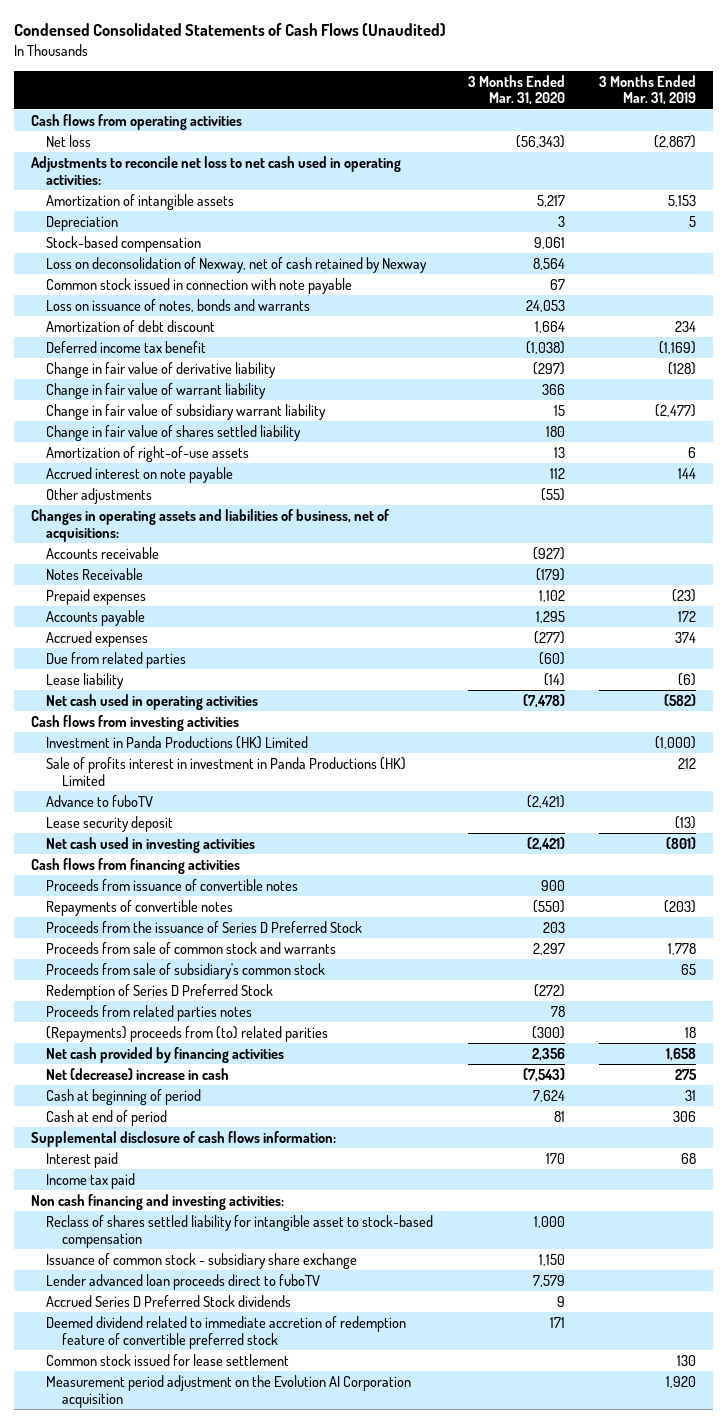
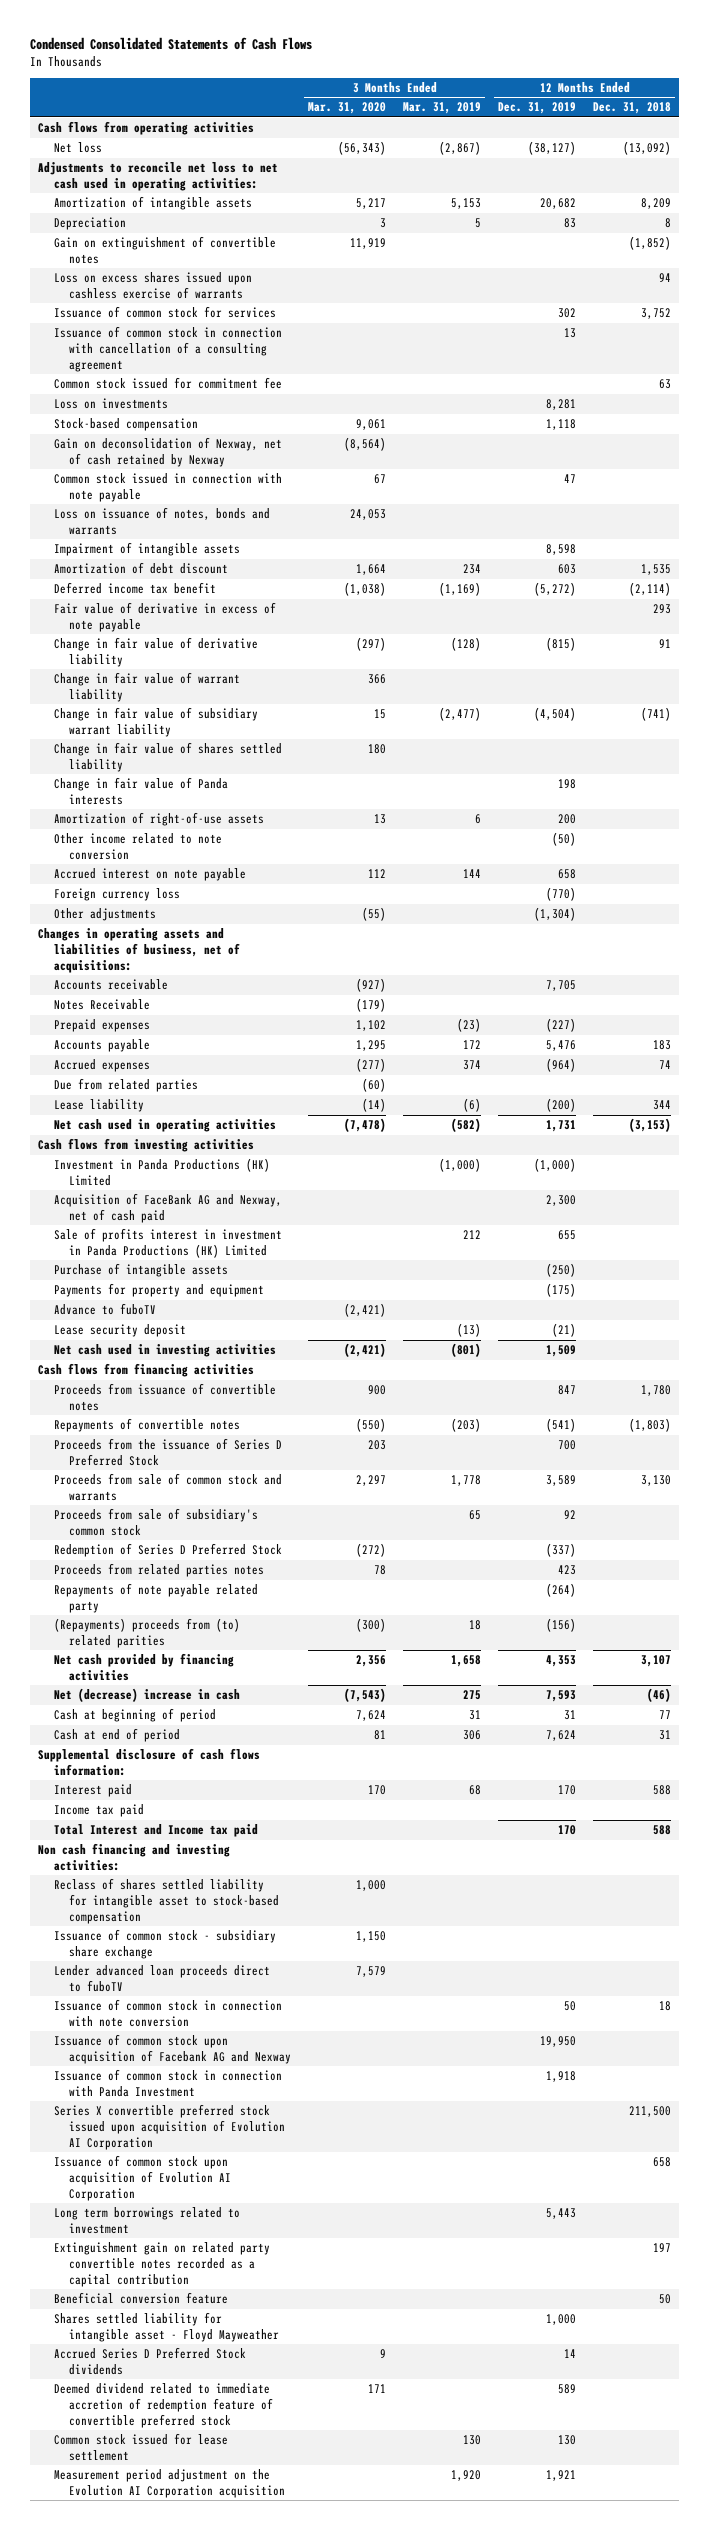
- Condensed Consolidated Statements of Cash Flows (Unaudited)
+ Condensed Consolidated Statements of Cash Flows
- | 3 Months Ended Mar. 31, 2020 | 3 Months Ended Mar. 31, 2019
+ | 3 Months Ended Mar. 31, 2020 | 3 Months Ended Mar. 31, 2019 | 12 Months Ended Dec. 31, 2019 | 12 Months Ended Dec. 31, 2018
+ Gain on extinguishment of convertible notes | 11,919 | | | (1,852)
+ Loss on excess shares issued upon cashless exercise of warrants | | | | 94
+ Issuance of common stock for services | | | 302 | 3,752
+ Issuance of common stock in connection with cancellation of a consulting agreement | | | 13 |
+ Common stock issued for commitment fee | | | | 63
+ Loss on investments | | | 8,281 |
- Loss on deconsolidation of Nexway, net of cash retained by Nexway | 8,564 |
+ Gain on deconsolidation of Nexway, net of cash retained by Nexway | (8,564) | | |
+ Impairment of intangible assets | | | 8,598 |
+ Fair value of derivative in excess of note payable | | | | 293
+ Change in fair value of Panda interests | | | 198 |
+ Other income related to note conversion | | | (50) |
+ Foreign currency loss | | | (770) |
+ Acquisition of FaceBank AG and Nexway, net of cash paid | | | 2,300 |
+ Purchase of intangible assets | | | (250) |
+ Payments for property and equipment | | | (175) |
+ Repayments of note payable related party | | | (264) |
+ Total Interest and Income tax paid | | | 170 | 588
+ Issuance of common stock in connection with note conversion | | | 50 | 18
+ Issuance of common stock upon acquisition of Facebank AG and Nexway | | | 19,950 |
+ Issuance of common stock in connection with Panda Investment | | | 1,918 |
+ Series X convertible preferred stock issued upon acquisition of Evolution AI Corporation | | | | 211,500
+ Issuance of common stock upon acquisition of Evolution AI Corporation | | | | 658
+ Long term borrowings related to investment | | | 5,443 |
+ Extinguishment gain on related party convertible notes recorded as a capital contribution | | | | 197
+ Beneficial conversion feature | | | | 50
+ Shares settled liability for intangible asset - Floyd Mayweather | | | 1,000 |

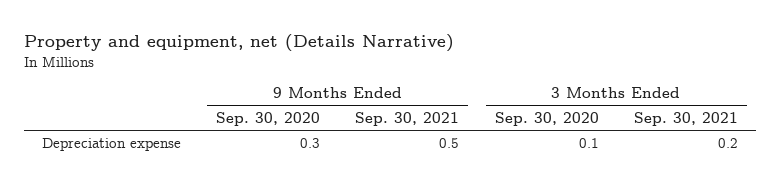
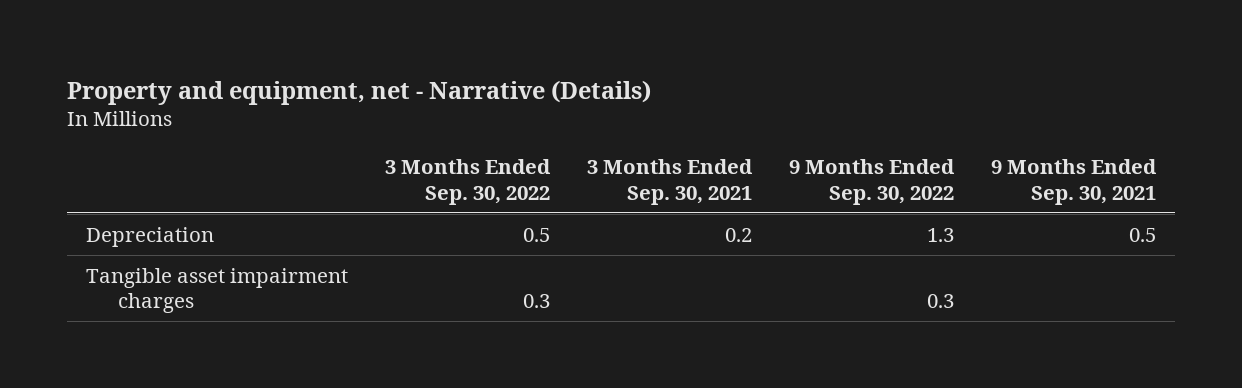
- Property and equipment, net (Details Narrative)
+ Property and equipment, net - Narrative (Details)
- | 9 Months Ended Sep. 30, 2020 | 9 Months Ended Sep. 30, 2021 | 3 Months Ended Sep. 30, 2020 | 3 Months Ended Sep. 30, 2021
+ | 3 Months Ended Sep. 30, 2022 | 3 Months Ended Sep. 30, 2021 | 9 Months Ended Sep. 30, 2022 | 9 Months Ended Sep. 30, 2021
- Depreciation expense | 0.3 | 0.5 | 0.1 | 0.2
+ Depreciation | 0.5 | 0.2 | 1.3 | 0.5
+ Tangible asset impairment charges | 0.3 | | 0.3 |

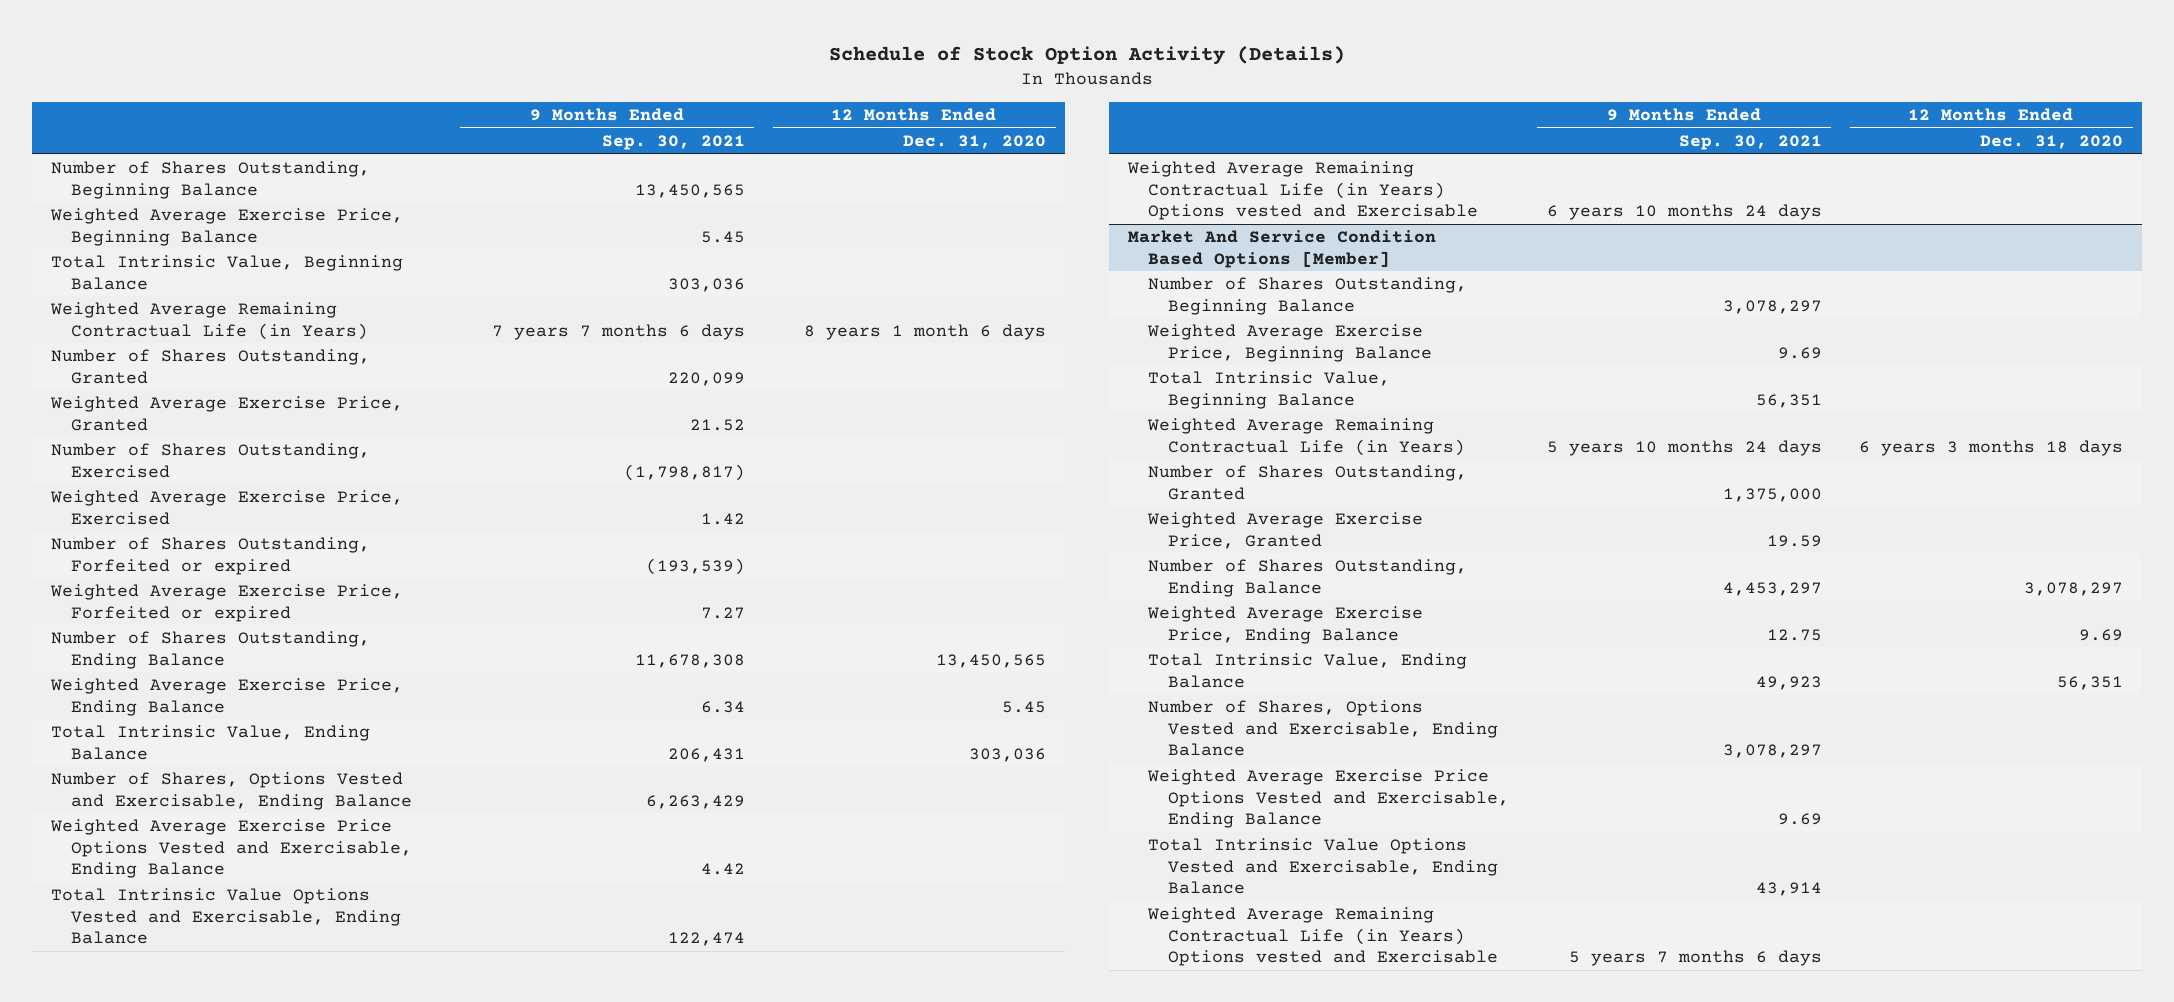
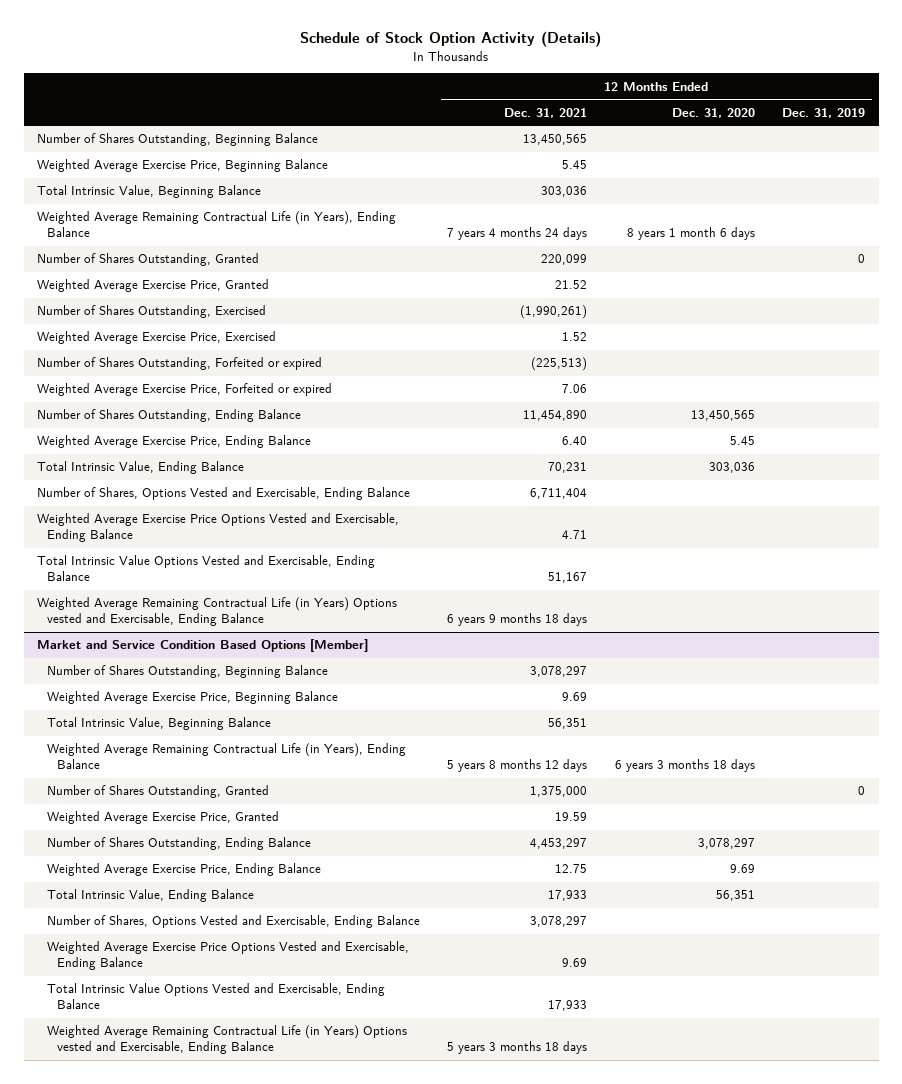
- | 9 Months Ended Sep. 30, 2021 | 12 Months Ended Dec. 31, 2020
+ | 12 Months Ended Dec. 31, 2021 | 12 Months Ended Dec. 31, 2020 | 12 Months Ended Dec. 31, 2019
- Weighted Average Remaining Contractual Life (in Years) | 7 years 7 months 6 days | 8 years 1 month 6 days
+ Weighted Average Remaining Contractual Life (in Years), Ending Balance | 7 years 4 months 24 days | 8 years 1 month 6 days |
- Weighted Average Remaining Contractual Life (in Years) Options vested and Exercisable | 6 years 10 months 24 days |
- Market And Service Condition Based Options [Member]
+ Weighted Average Remaining Contractual Life (in Years) Options vested and Exercisable, Ending Balance | 6 years 9 months 18 days | |
+ Market and Service Condition Based Options [Member]
- Weighted Average Remaining Contractual Life (in Years) | 5 years 10 months 24 days | 6 years 3 months 18 days
+ Weighted Average Remaining Contractual Life (in Years), Ending Balance | 5 years 8 months 12 days | 6 years 3 months 18 days |
- Weighted Average Remaining Contractual Life (in Years) Options vested and Exercisable | 5 years 7 months 6 days |
+ Weighted Average Remaining Contractual Life (in Years) Options vested and Exercisable, Ending Balance | 5 years 3 months 18 days | |

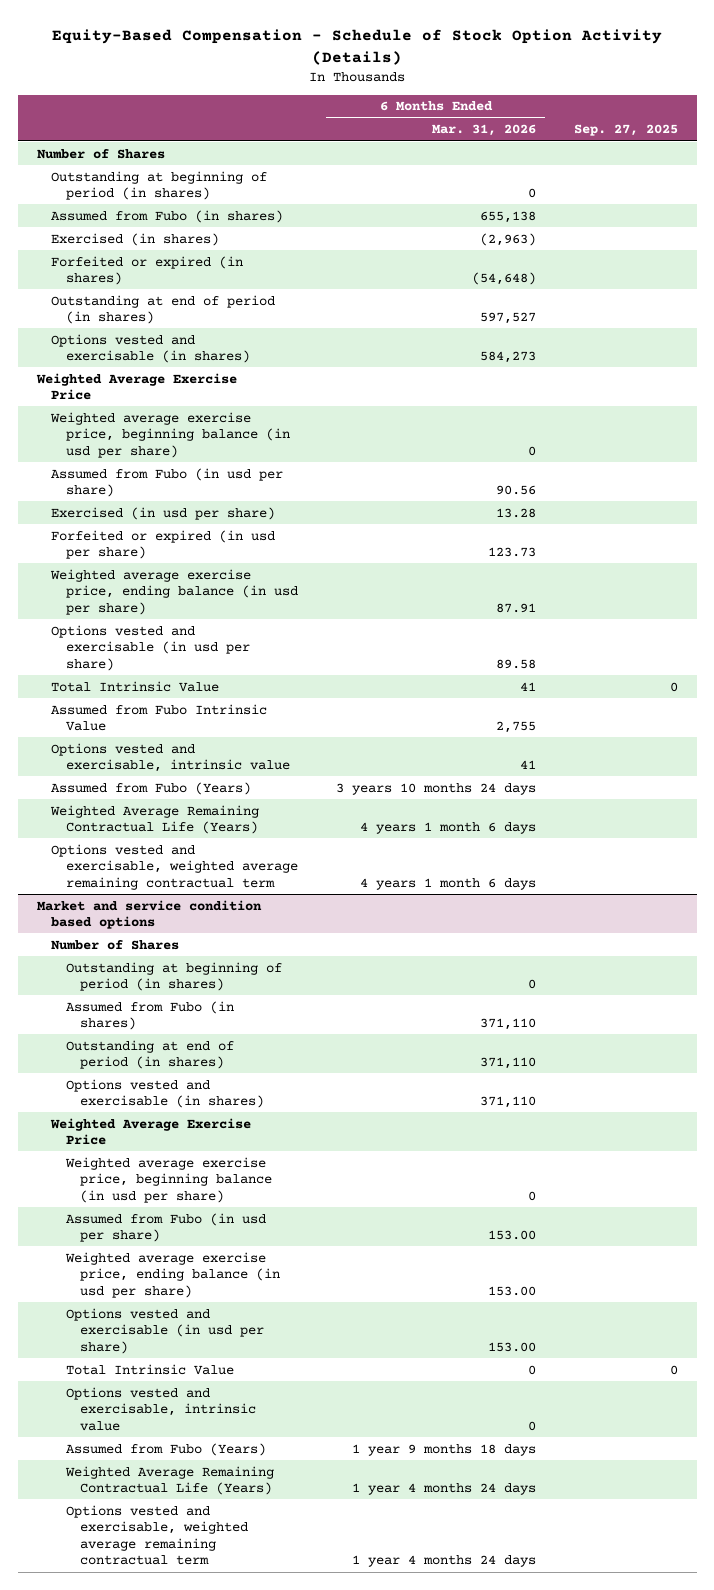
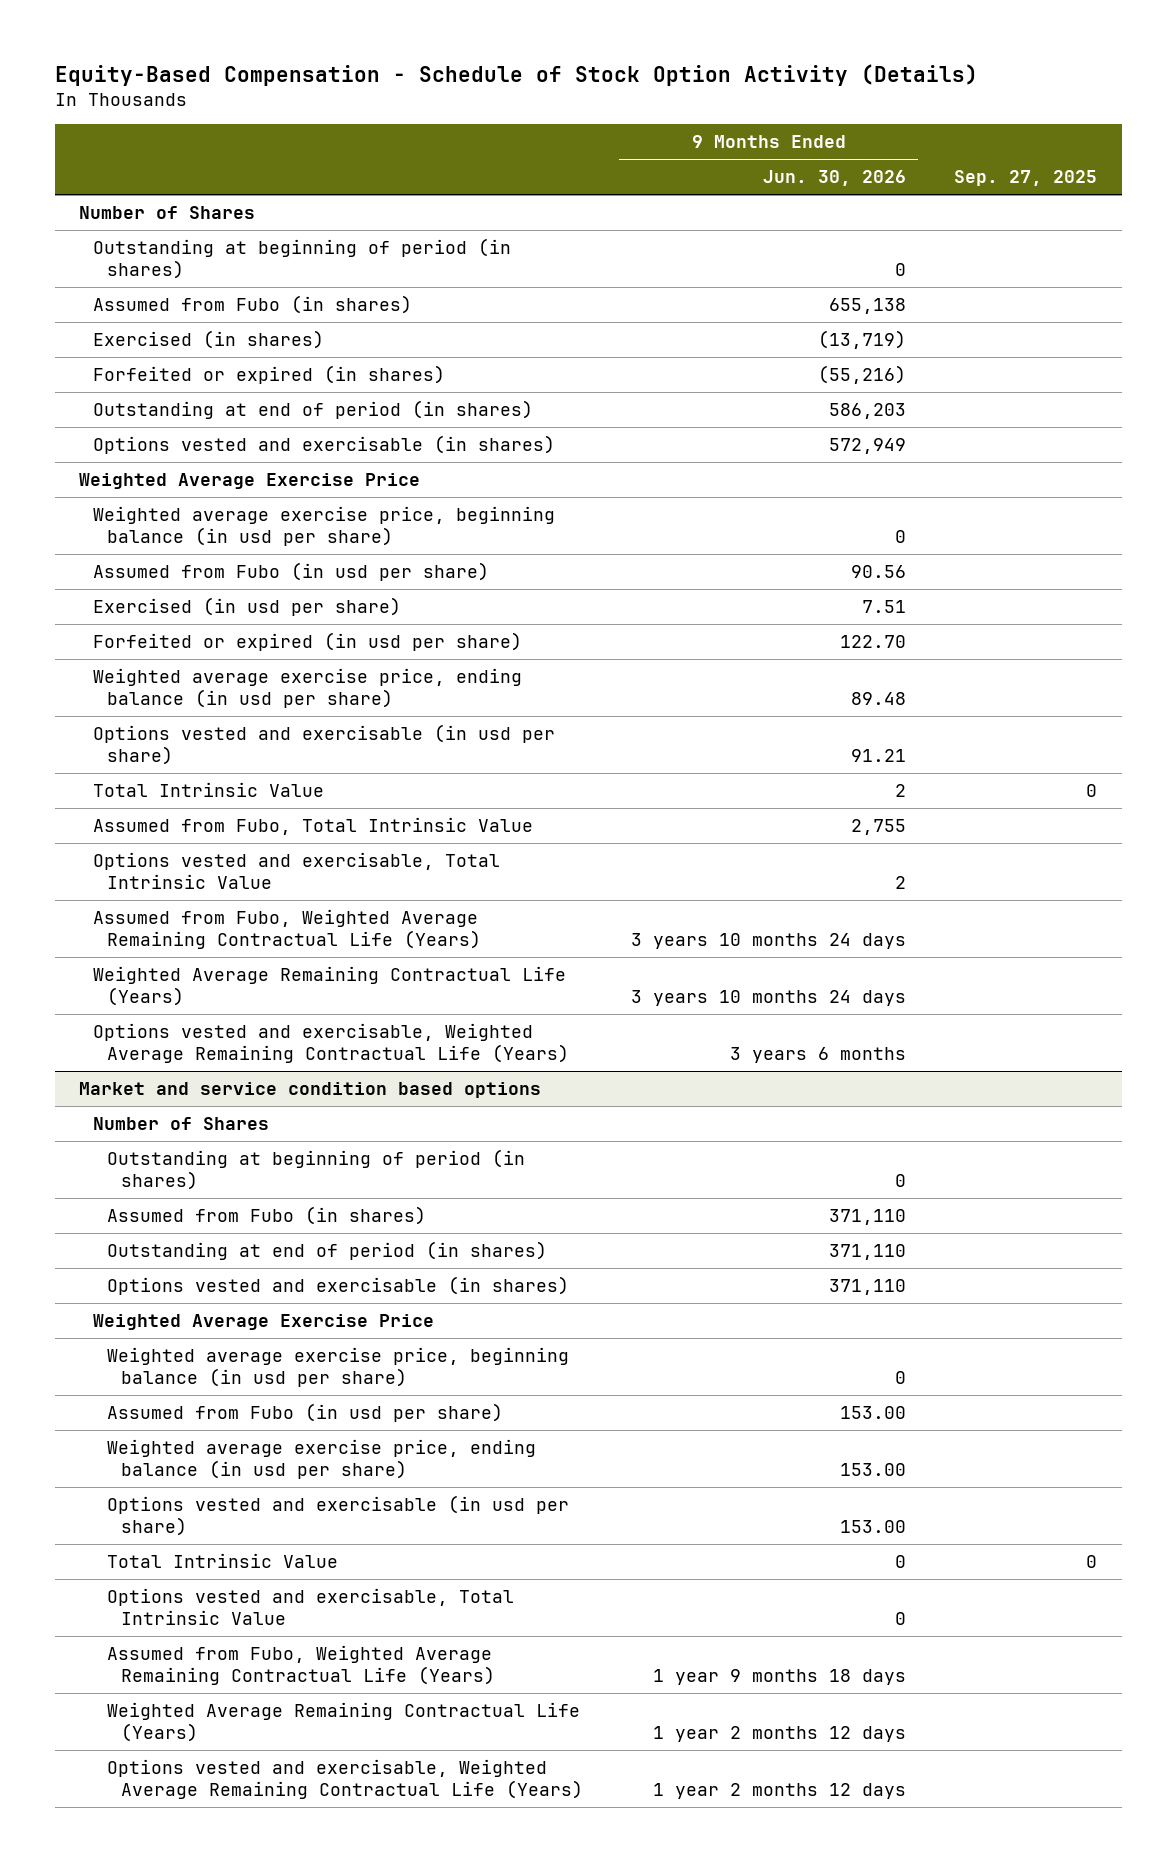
- | 6 Months Ended Mar. 31, 2026 | Sep. 27, 2025
+ | 9 Months Ended Jun. 30, 2026 | Sep. 27, 2025
- Assumed from Fubo Intrinsic Value | 2,755 |
- Options vested and exercisable, intrinsic value | 41 |
- Assumed from Fubo (Years) | 3 years 10 months 24 days |
+ Assumed from Fubo, Total Intrinsic Value | 2,755 |
+ Options vested and exercisable, Total Intrinsic Value | 2 |
+ Assumed from Fubo, Weighted Average Remaining Contractual Life (Years) | 3 years 10 months 24 days |
- Options vested and exercisable, weighted average remaining contractual term | 4 years 1 month 6 days |
+ Options vested and exercisable, Weighted Average Remaining Contractual Life (Years) | 3 years 6 months |
@ Market and service condition based options
- Options vested and exercisable, intrinsic value | 0 |
- Assumed from Fubo (Years) | 1 year 9 months 18 days |
+ Options vested and exercisable, Total Intrinsic Value | 0 |
+ Assumed from Fubo, Weighted Average Remaining Contractual Life (Years) | 1 year 9 months 18 days |
- Options vested and exercisable, weighted average remaining contractual term | 1 year 4 months 24 days |
+ Options vested and exercisable, Weighted Average Remaining Contractual Life (Years) | 1 year 2 months 12 days |

